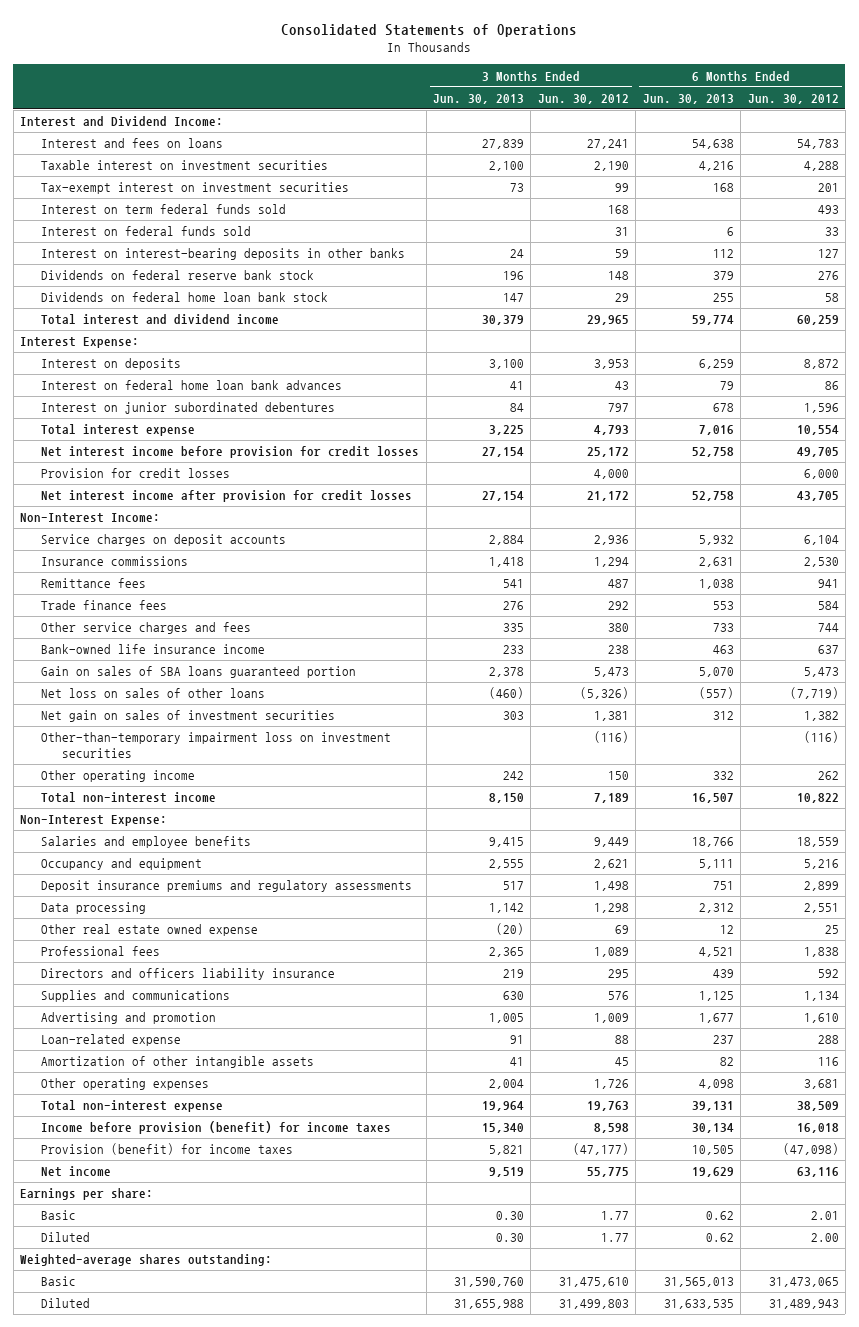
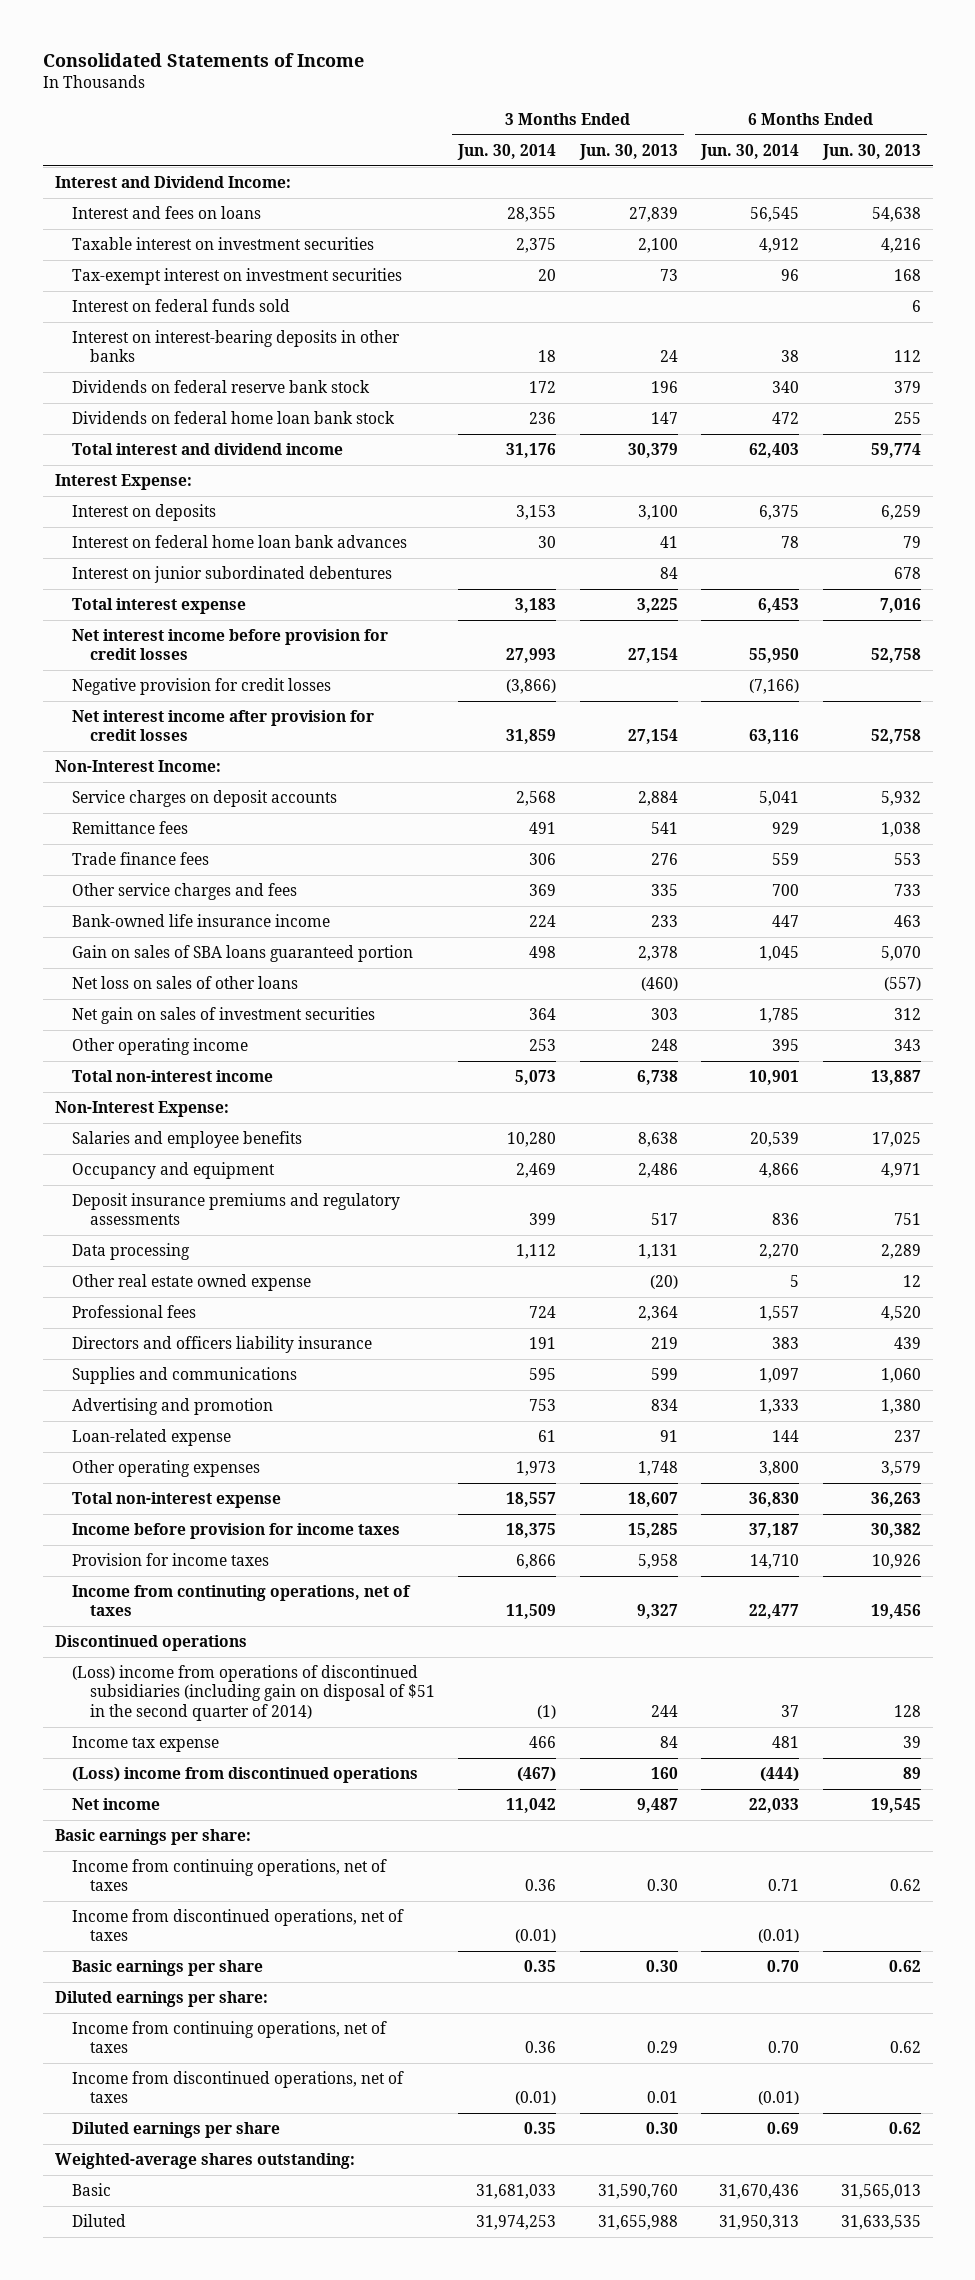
- Consolidated Statements of Operations
+ Consolidated Statements of Income
- | 3 Months Ended Jun. 30, 2013 | 3 Months Ended Jun. 30, 2012 | 6 Months Ended Jun. 30, 2013 | 6 Months Ended Jun. 30, 2012
+ | 3 Months Ended Jun. 30, 2014 | 3 Months Ended Jun. 30, 2013 | 6 Months Ended Jun. 30, 2014 | 6 Months Ended Jun. 30, 2013
- Interest on term federal funds sold | | 168 | | 493
- Provision for credit losses | | 4,000 | | 6,000
+ Negative provision for credit losses | (3,866) | | (7,166) |
- Insurance commissions | 1,418 | 1,294 | 2,631 | 2,530
- Other-than-temporary impairment loss on investment securities | | (116) | | (116)
- Other operating income | 242 | 150 | 332 | 262
- Total non-interest income | 8,150 | 7,189 | 16,507 | 10,822
+ Other operating income | 253 | 248 | 395 | 343
+ Total non-interest income | 5,073 | 6,738 | 10,901 | 13,887
- Salaries and employee benefits | 9,415 | 9,449 | 18,766 | 18,559
- Occupancy and equipment | 2,555 | 2,621 | 5,111 | 5,216
+ Salaries and employee benefits | 10,280 | 8,638 | 20,539 | 17,025
+ Occupancy and equipment | 2,469 | 2,486 | 4,866 | 4,971
- Data processing | 1,142 | 1,298 | 2,312 | 2,551
+ Data processing | 1,112 | 1,131 | 2,270 | 2,289
- Professional fees | 2,365 | 1,089 | 4,521 | 1,838
+ Professional fees | 724 | 2,364 | 1,557 | 4,520
- Supplies and communications | 630 | 576 | 1,125 | 1,134
- Advertising and promotion | 1,005 | 1,009 | 1,677 | 1,610
+ Supplies and communications | 595 | 599 | 1,097 | 1,060
+ Advertising and promotion | 753 | 834 | 1,333 | 1,380
- Amortization of other intangible assets | 41 | 45 | 82 | 116
- Other operating expenses | 2,004 | 1,726 | 4,098 | 3,681
- Total non-interest expense | 19,964 | 19,763 | 39,131 | 38,509
- Income before provision (benefit) for income taxes | 15,340 | 8,598 | 30,134 | 16,018
- Provision (benefit) for income taxes | 5,821 | (47,177) | 10,505 | (47,098)
- Net income | 9,519 | 55,775 | 19,629 | 63,116
- Earnings per share:
- Basic | 0.30 | 1.77 | 0.62 | 2.01
- Diluted | 0.30 | 1.77 | 0.62 | 2.00
+ Other operating expenses | 1,973 | 1,748 | 3,800 | 3,579
+ Total non-interest expense | 18,557 | 18,607 | 36,830 | 36,263
+ Income before provision for income taxes | 18,375 | 15,285 | 37,187 | 30,382
+ Provision for income taxes | 6,866 | 5,958 | 14,710 | 10,926
+ Income from continuting operations, net of taxes | 11,509 | 9,327 | 22,477 | 19,456
+ Discontinued operations
+ (Loss) income from operations of discontinued subsidiaries (including gain on disposal of $51 in the second quarter of 2014) | (1) | 244 | 37 | 128
+ Income tax expense | 466 | 84 | 481 | 39
+ (Loss) income from discontinued operations | (467) | 160 | (444) | 89
+ Net income | 11,042 | 9,487 | 22,033 | 19,545
+ Basic earnings per share:
+ Income from continuing operations, net of taxes | 0.36 | 0.30 | 0.71 | 0.62
+ Income from discontinued operations, net of taxes | (0.01) | | (0.01) |
+ Basic earnings per share | 0.35 | 0.30 | 0.70 | 0.62
+ Diluted earnings per share:
+ Income from continuing operations, net of taxes | 0.36 | 0.29 | 0.70 | 0.62
+ Income from discontinued operations, net of taxes | (0.01) | 0.01 | (0.01) |
+ Diluted earnings per share | 0.35 | 0.30 | 0.69 | 0.62

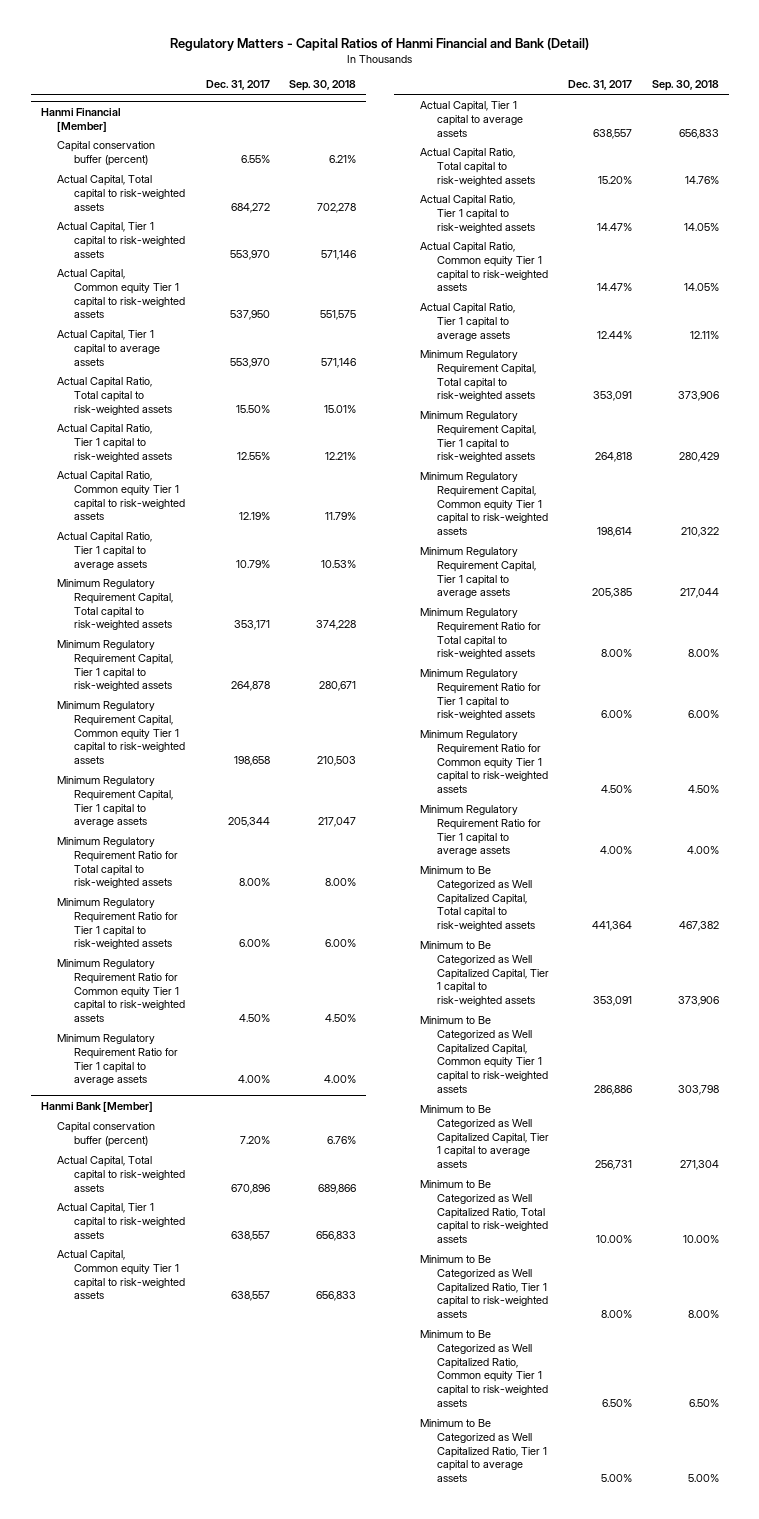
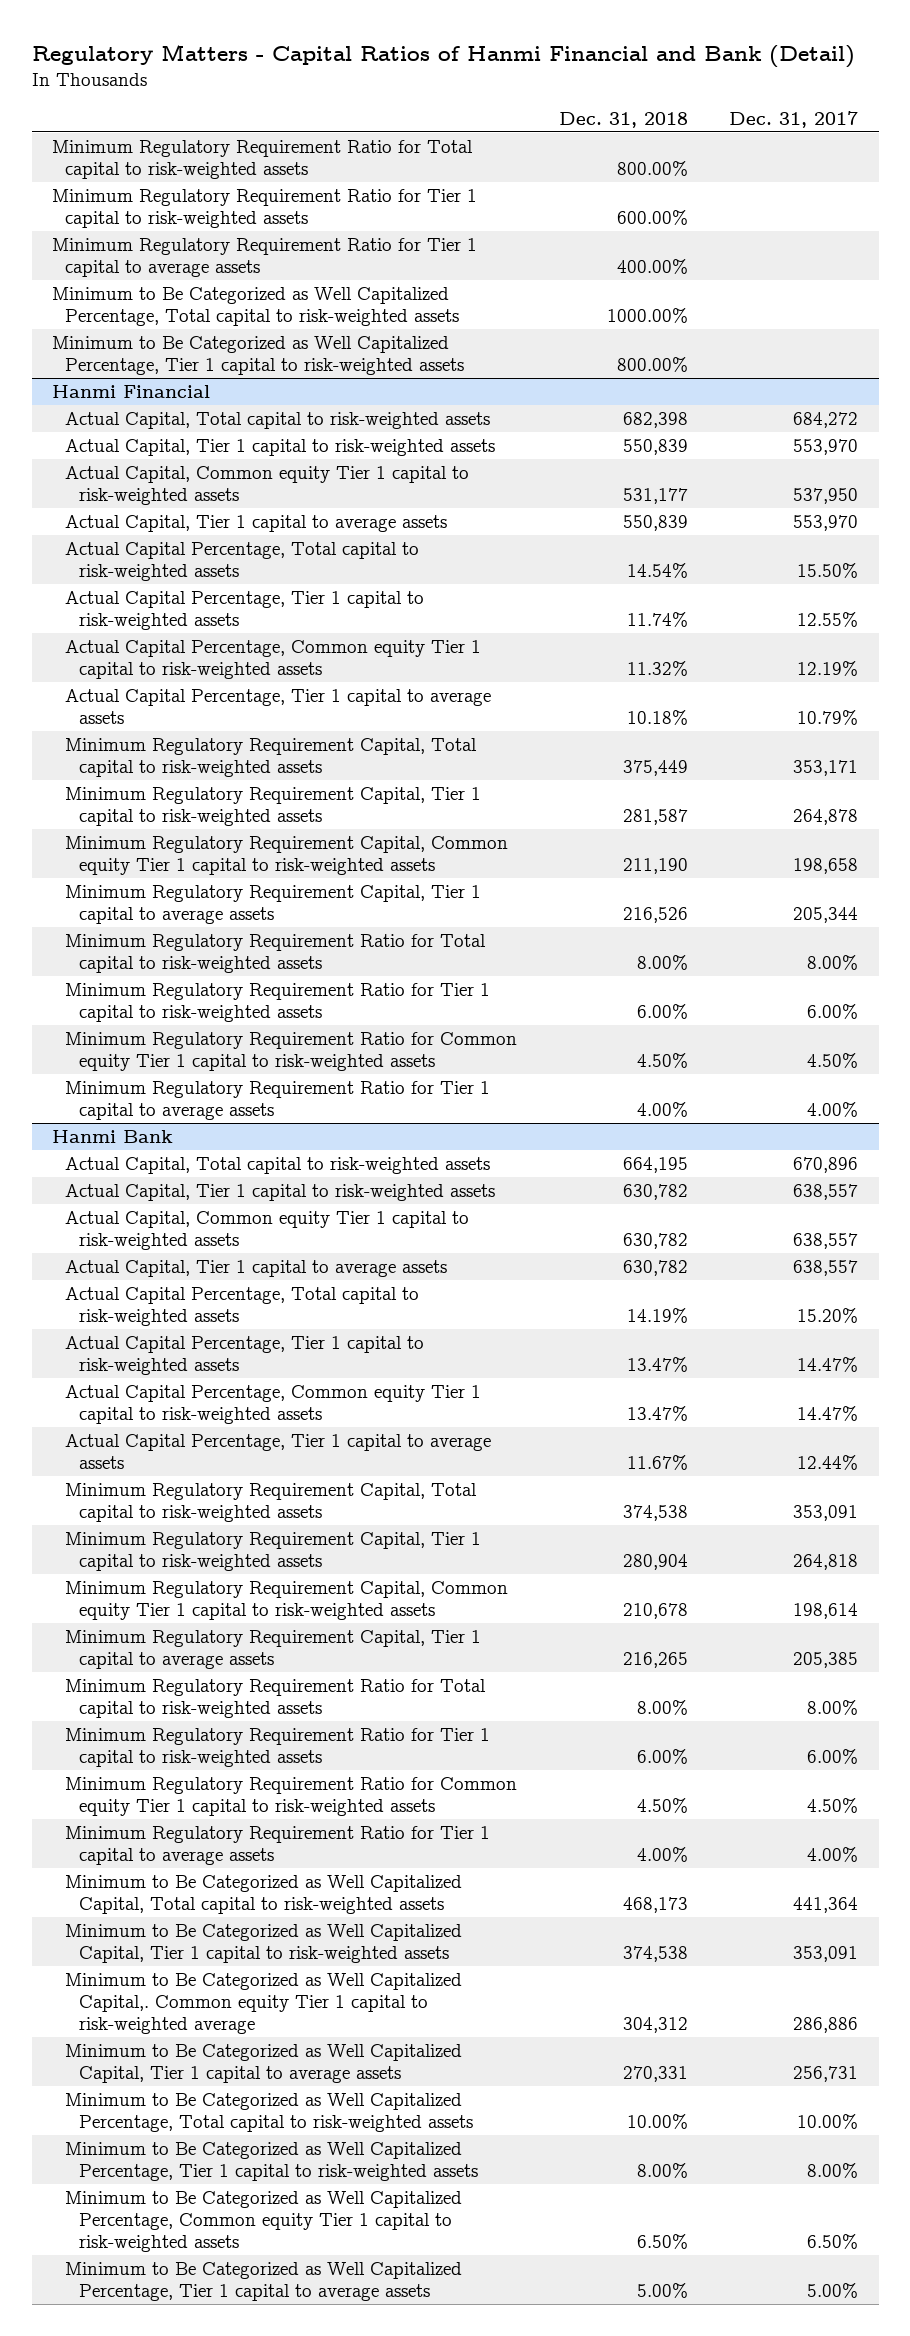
- | Dec. 31, 2017 | Sep. 30, 2018
+ | Dec. 31, 2018 | Dec. 31, 2017
- Hanmi Financial [Member]
- Capital conservation buffer (percent) | 6.55% | 6.21%
+ Minimum Regulatory Requirement Ratio for Total capital to risk-weighted assets | 800.00% |
+ Minimum Regulatory Requirement Ratio for Tier 1 capital to risk-weighted assets | 600.00% |
+ Minimum Regulatory Requirement Ratio for Tier 1 capital to average assets | 400.00% |
+ Minimum to Be Categorized as Well Capitalized Percentage, Total capital to risk-weighted assets | 1000.00% |
+ Minimum to Be Categorized as Well Capitalized Percentage, Tier 1 capital to risk-weighted assets | 800.00% |
+ Hanmi Financial
- Actual Capital Ratio, Total capital to risk-weighted assets | 15.50% | 15.01%
- Actual Capital Ratio, Tier 1 capital to risk-weighted assets | 12.55% | 12.21%
- Actual Capital Ratio, Common equity Tier 1 capital to risk-weighted assets | 12.19% | 11.79%
- Actual Capital Ratio, Tier 1 capital to average assets | 10.79% | 10.53%
+ Actual Capital Percentage, Total capital to risk-weighted assets | 14.54% | 15.50%
+ Actual Capital Percentage, Tier 1 capital to risk-weighted assets | 11.74% | 12.55%
+ Actual Capital Percentage, Common equity Tier 1 capital to risk-weighted assets | 11.32% | 12.19%
+ Actual Capital Percentage, Tier 1 capital to average assets | 10.18% | 10.79%
- Hanmi Bank [Member]
- Capital conservation buffer (percent) | 7.20% | 6.76%
+ Hanmi Bank
- Actual Capital Ratio, Total capital to risk-weighted assets | 15.20% | 14.76%
- Actual Capital Ratio, Tier 1 capital to risk-weighted assets | 14.47% | 14.05%
- Actual Capital Ratio, Common equity Tier 1 capital to risk-weighted assets | 14.47% | 14.05%
- Actual Capital Ratio, Tier 1 capital to average assets | 12.44% | 12.11%
+ Actual Capital Percentage, Total capital to risk-weighted assets | 14.19% | 15.20%
+ Actual Capital Percentage, Tier 1 capital to risk-weighted assets | 13.47% | 14.47%
+ Actual Capital Percentage, Common equity Tier 1 capital to risk-weighted assets | 13.47% | 14.47%
+ Actual Capital Percentage, Tier 1 capital to average assets | 11.67% | 12.44%
- Minimum to Be Categorized as Well Capitalized Capital, Common equity Tier 1 capital to risk-weighted assets | 286,886 | 303,798
+ Minimum to Be Categorized as Well Capitalized Capital,. Common equity Tier 1 capital to risk-weighted average | 304,312 | 286,886
- Minimum to Be Categorized as Well Capitalized Ratio, Total capital to risk-weighted assets | 10.00% | 10.00%
- Minimum to Be Categorized as Well Capitalized Ratio, Tier 1 capital to risk-weighted assets | 8.00% | 8.00%
- Minimum to Be Categorized as Well Capitalized Ratio, Common equity Tier 1 capital to risk-weighted assets | 6.50% | 6.50%
- Minimum to Be Categorized as Well Capitalized Ratio, Tier 1 capital to average assets | 5.00% | 5.00%
+ Minimum to Be Categorized as Well Capitalized Percentage, Total capital to risk-weighted assets | 10.00% | 10.00%
+ Minimum to Be Categorized as Well Capitalized Percentage, Tier 1 capital to risk-weighted assets | 8.00% | 8.00%
+ Minimum to Be Categorized as Well Capitalized Percentage, Common equity Tier 1 capital to risk-weighted assets | 6.50% | 6.50%
+ Minimum to Be Categorized as Well Capitalized Percentage, Tier 1 capital to average assets | 5.00% | 5.00%

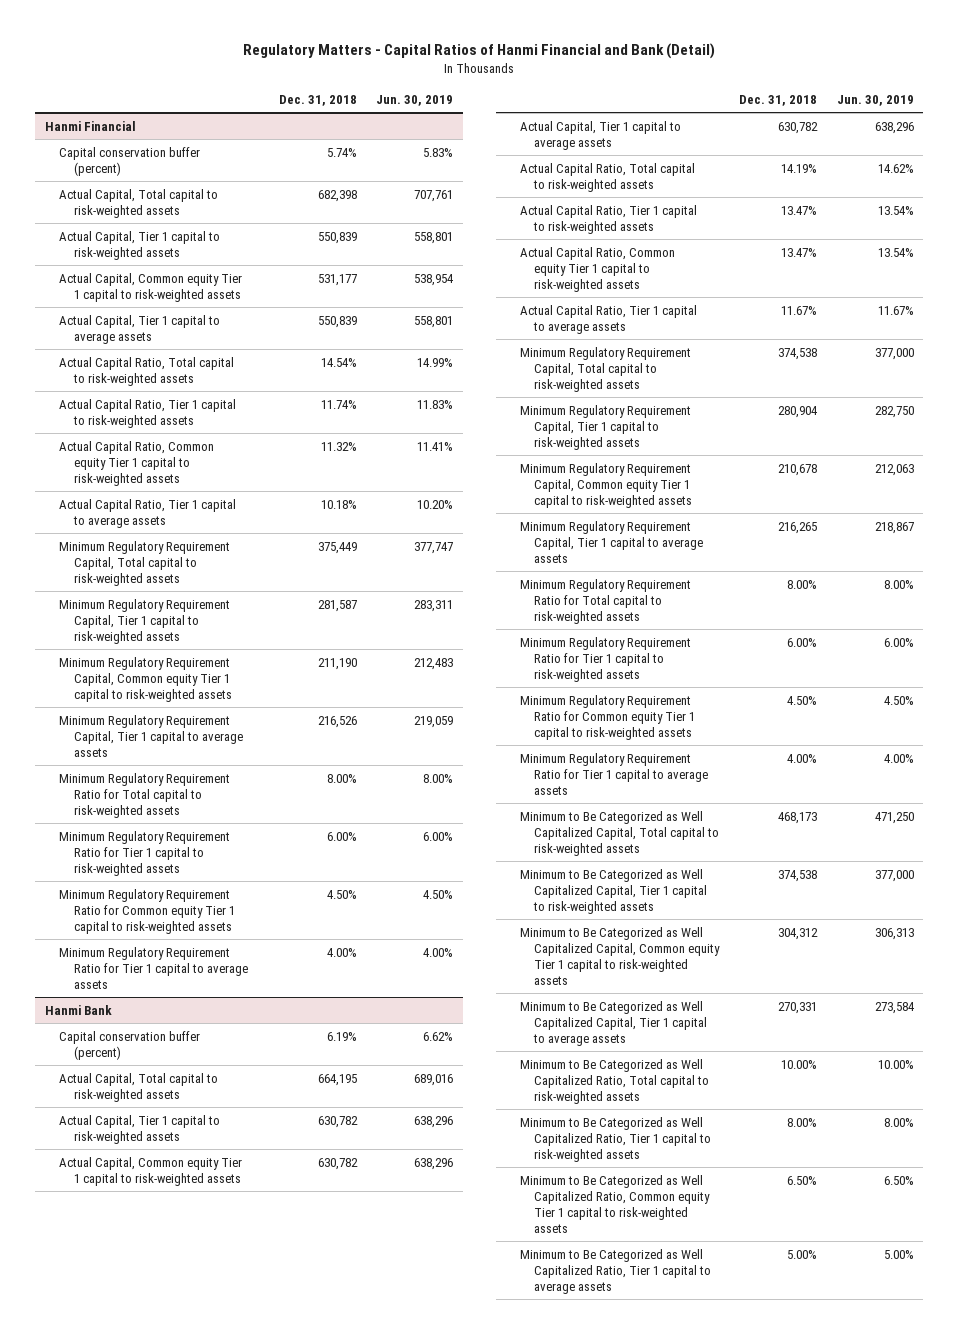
- | Dec. 31, 2018 | Dec. 31, 2017
+ | Dec. 31, 2018 | Jun. 30, 2019
- Minimum Regulatory Requirement Ratio for Total capital to risk-weighted assets | 800.00% |
- Minimum Regulatory Requirement Ratio for Tier 1 capital to risk-weighted assets | 600.00% |
- Minimum Regulatory Requirement Ratio for Tier 1 capital to average assets | 400.00% |
- Minimum to Be Categorized as Well Capitalized Percentage, Total capital to risk-weighted assets | 1000.00% |
- Minimum to Be Categorized as Well Capitalized Percentage, Tier 1 capital to risk-weighted assets | 800.00% |
@ Hanmi Financial
+ Capital conservation buffer (percent) | 5.74% | 5.83%
- Actual Capital Percentage, Total capital to risk-weighted assets | 14.54% | 15.50%
- Actual Capital Percentage, Tier 1 capital to risk-weighted assets | 11.74% | 12.55%
- Actual Capital Percentage, Common equity Tier 1 capital to risk-weighted assets | 11.32% | 12.19%
- Actual Capital Percentage, Tier 1 capital to average assets | 10.18% | 10.79%
+ Actual Capital Ratio, Total capital to risk-weighted assets | 14.54% | 14.99%
+ Actual Capital Ratio, Tier 1 capital to risk-weighted assets | 11.74% | 11.83%
+ Actual Capital Ratio, Common equity Tier 1 capital to risk-weighted assets | 11.32% | 11.41%
+ Actual Capital Ratio, Tier 1 capital to average assets | 10.18% | 10.20%
@ Hanmi Bank
+ Capital conservation buffer (percent) | 6.19% | 6.62%
- Actual Capital Percentage, Total capital to risk-weighted assets | 14.19% | 15.20%
- Actual Capital Percentage, Tier 1 capital to risk-weighted assets | 13.47% | 14.47%
- Actual Capital Percentage, Common equity Tier 1 capital to risk-weighted assets | 13.47% | 14.47%
- Actual Capital Percentage, Tier 1 capital to average assets | 11.67% | 12.44%
+ Actual Capital Ratio, Total capital to risk-weighted assets | 14.19% | 14.62%
+ Actual Capital Ratio, Tier 1 capital to risk-weighted assets | 13.47% | 13.54%
+ Actual Capital Ratio, Common equity Tier 1 capital to risk-weighted assets | 13.47% | 13.54%
+ Actual Capital Ratio, Tier 1 capital to average assets | 11.67% | 11.67%
- Minimum to Be Categorized as Well Capitalized Capital,. Common equity Tier 1 capital to risk-weighted average | 304,312 | 286,886
+ Minimum to Be Categorized as Well Capitalized Capital, Common equity Tier 1 capital to risk-weighted assets | 304,312 | 306,313
- Minimum to Be Categorized as Well Capitalized Percentage, Total capital to risk-weighted assets | 10.00% | 10.00%
- Minimum to Be Categorized as Well Capitalized Percentage, Tier 1 capital to risk-weighted assets | 8.00% | 8.00%
- Minimum to Be Categorized as Well Capitalized Percentage, Common equity Tier 1 capital to risk-weighted assets | 6.50% | 6.50%
- Minimum to Be Categorized as Well Capitalized Percentage, Tier 1 capital to average assets | 5.00% | 5.00%
+ Minimum to Be Categorized as Well Capitalized Ratio, Total capital to risk-weighted assets | 10.00% | 10.00%
+ Minimum to Be Categorized as Well Capitalized Ratio, Tier 1 capital to risk-weighted assets | 8.00% | 8.00%
+ Minimum to Be Categorized as Well Capitalized Ratio, Common equity Tier 1 capital to risk-weighted assets | 6.50% | 6.50%
+ Minimum to Be Categorized as Well Capitalized Ratio, Tier 1 capital to average assets | 5.00% | 5.00%

